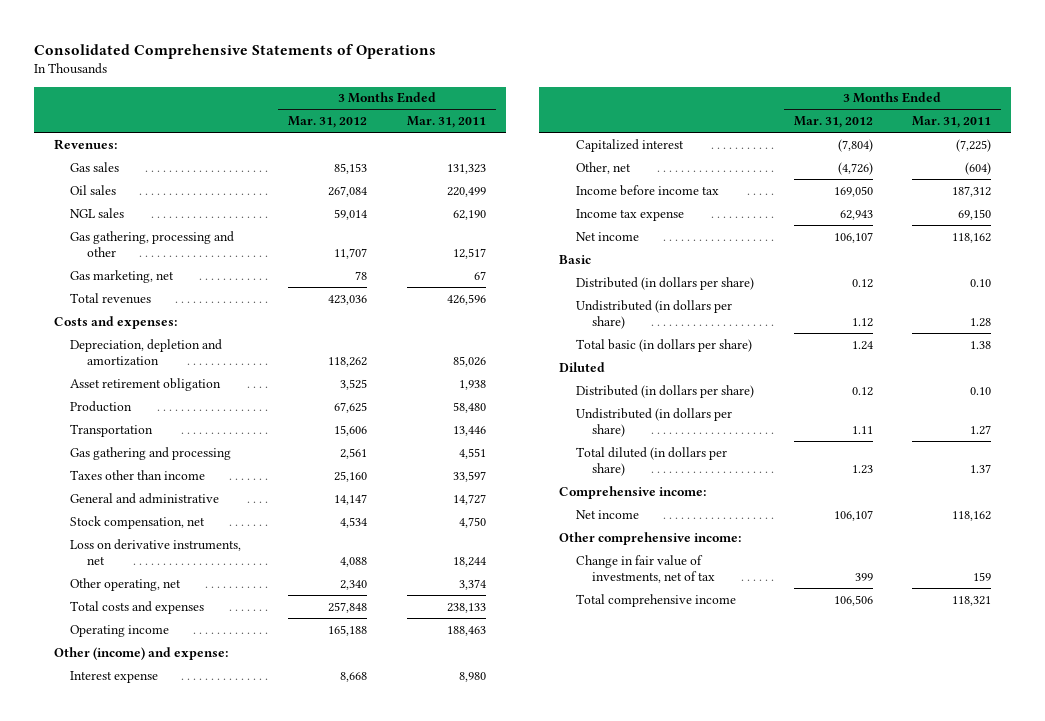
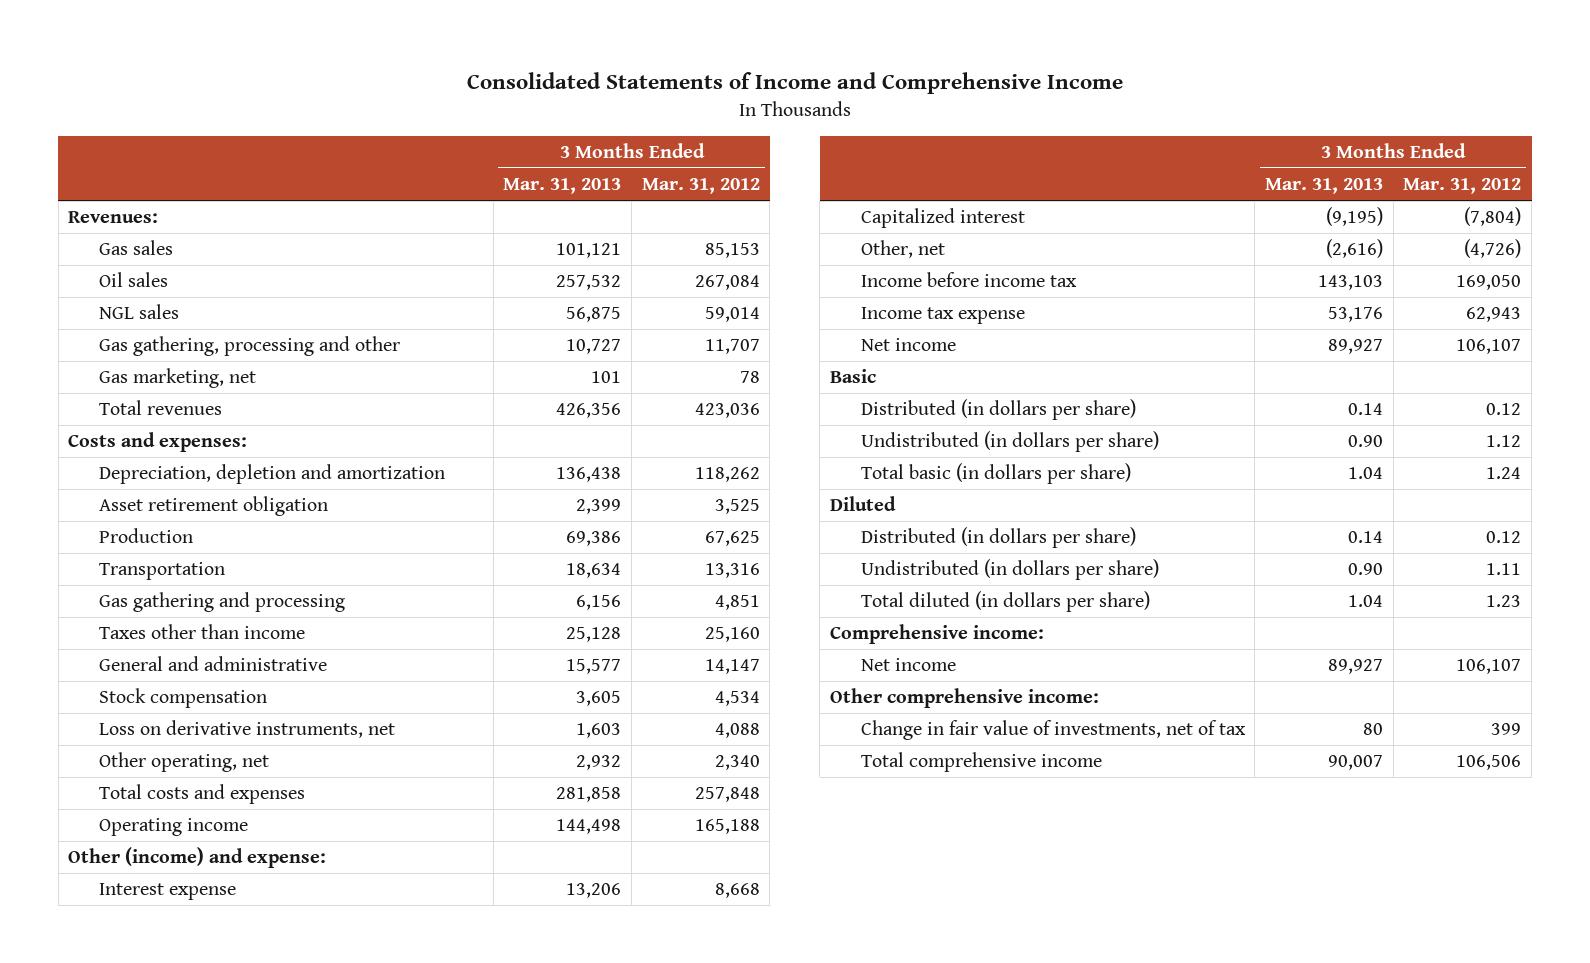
- Consolidated Comprehensive Statements of Operations
+ Consolidated Statements of Income and Comprehensive Income
- | 3 Months Ended Mar. 31, 2012 | 3 Months Ended Mar. 31, 2011
+ | 3 Months Ended Mar. 31, 2013 | 3 Months Ended Mar. 31, 2012
- Transportation | 15,606 | 13,446
- Gas gathering and processing | 2,561 | 4,551
+ Transportation | 18,634 | 13,316
+ Gas gathering and processing | 6,156 | 4,851
- Stock compensation, net | 4,534 | 4,750
+ Stock compensation | 3,605 | 4,534

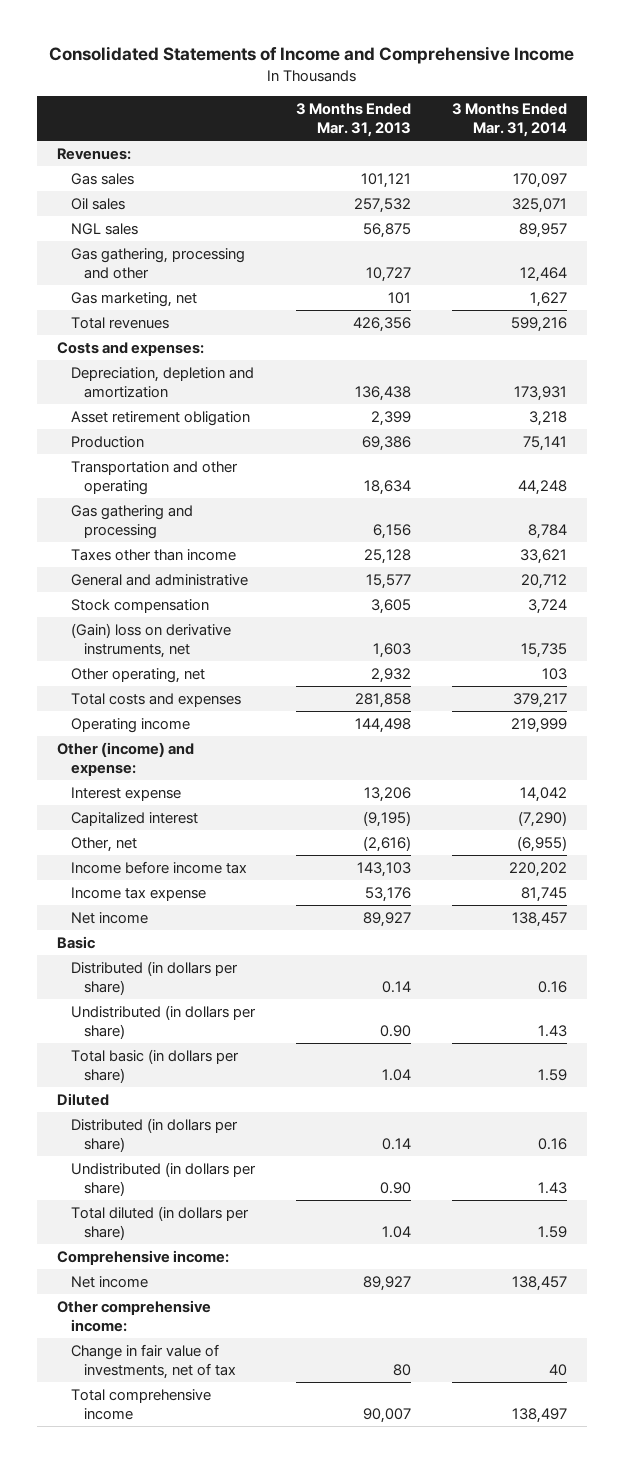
- | 3 Months Ended Mar. 31, 2013 | 3 Months Ended Mar. 31, 2012
+ | 3 Months Ended Mar. 31, 2013 | 3 Months Ended Mar. 31, 2014
- Transportation | 18,634 | 13,316
+ Transportation and other operating | 18,634 | 44,248
- Loss on derivative instruments, net | 1,603 | 4,088
+ (Gain) loss on derivative instruments, net | 1,603 | 15,735

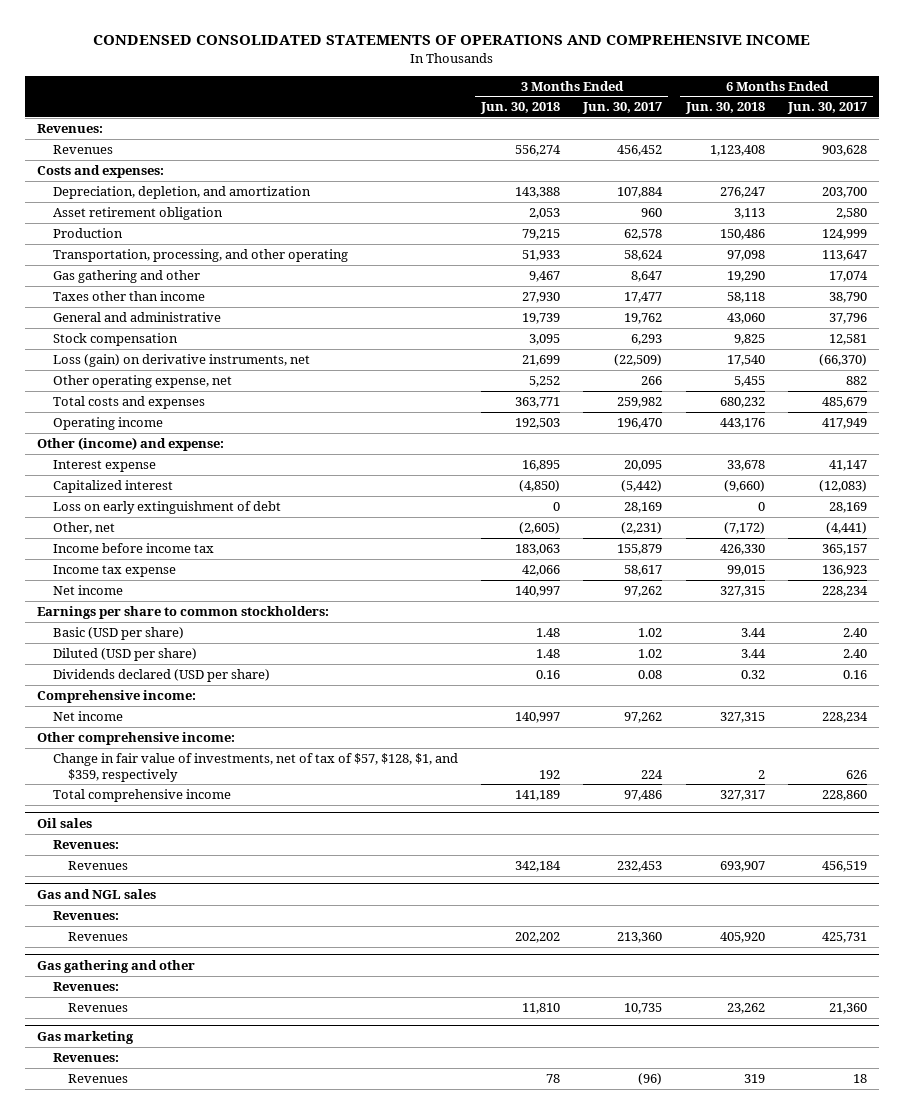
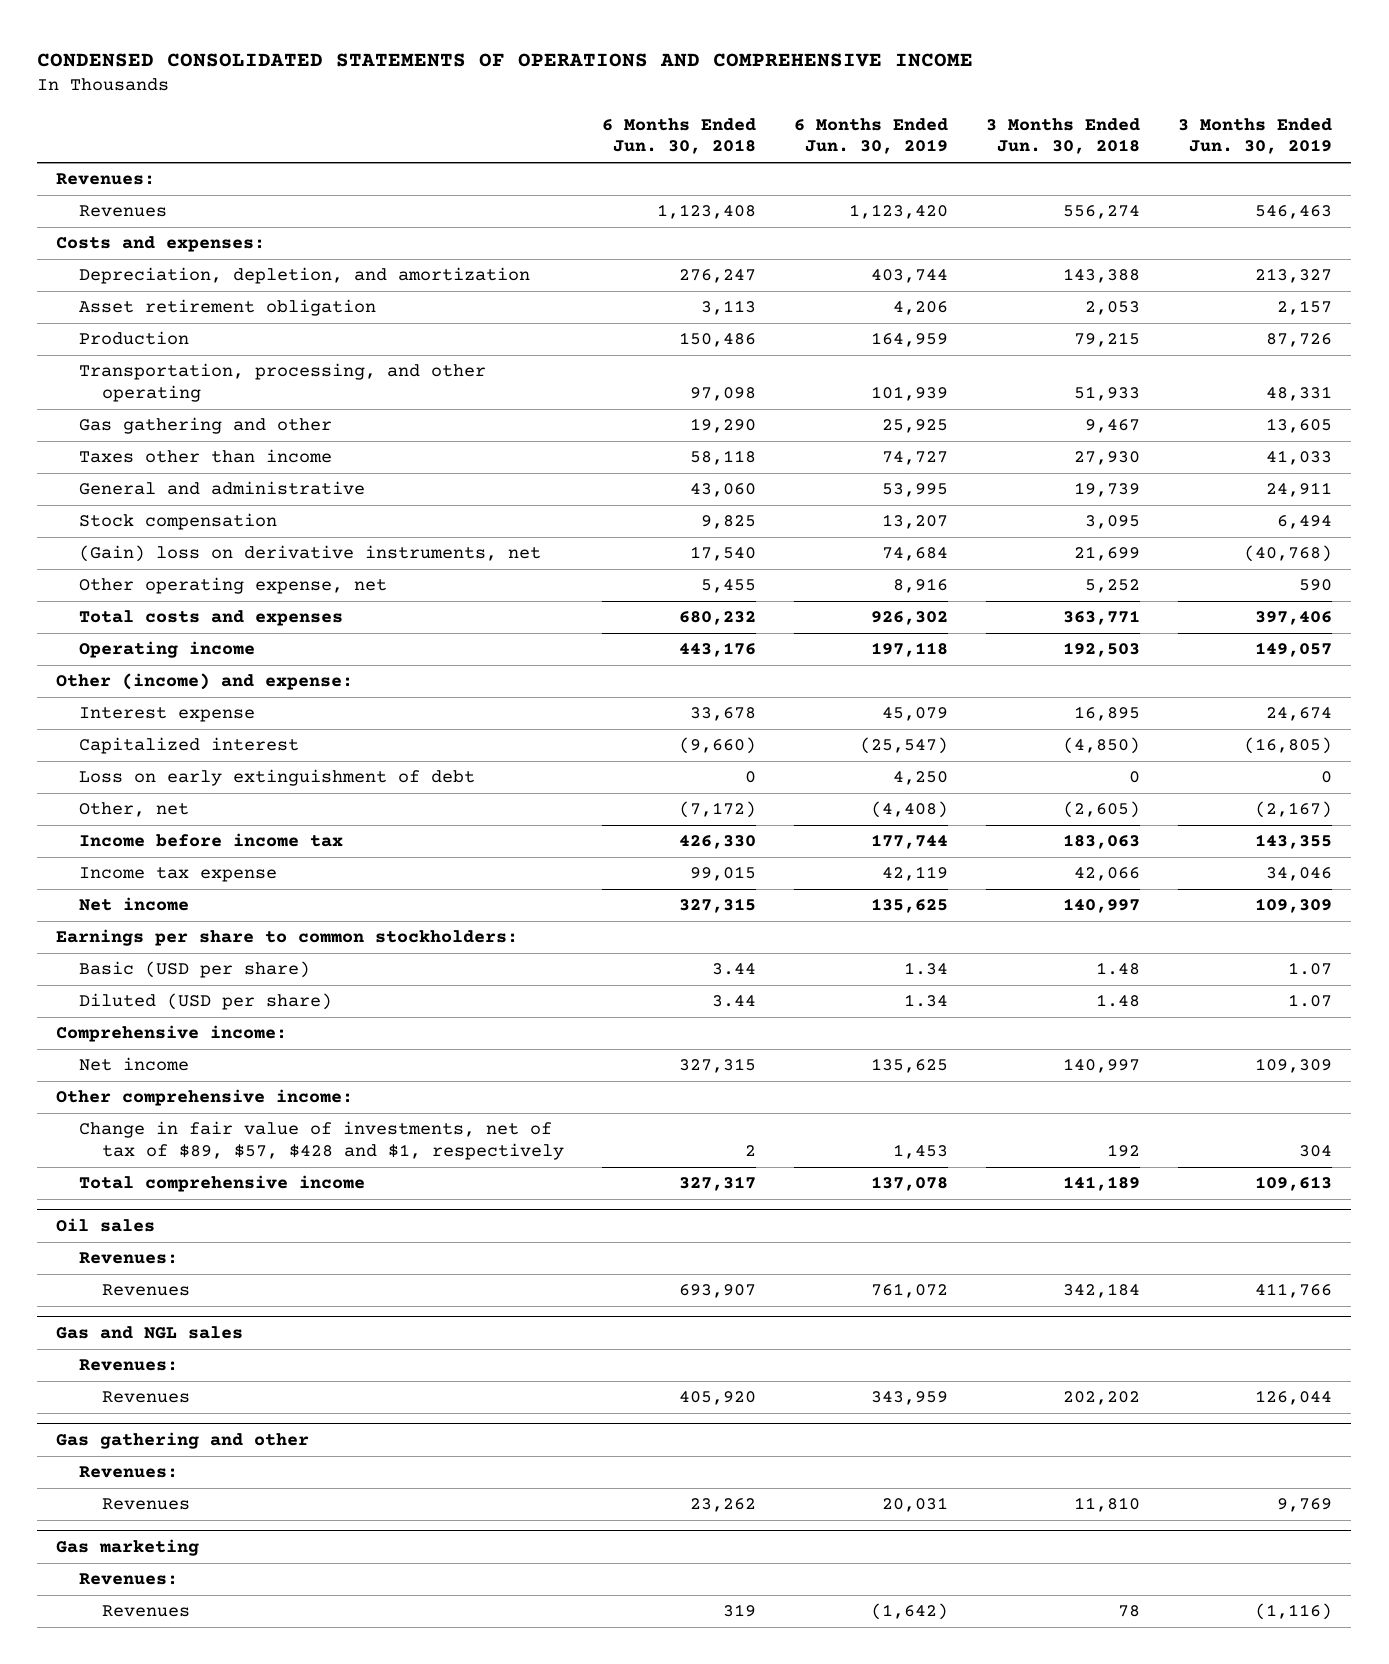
- | 3 Months Ended Jun. 30, 2018 | 3 Months Ended Jun. 30, 2017 | 6 Months Ended Jun. 30, 2018 | 6 Months Ended Jun. 30, 2017
+ | 6 Months Ended Jun. 30, 2018 | 6 Months Ended Jun. 30, 2019 | 3 Months Ended Jun. 30, 2018 | 3 Months Ended Jun. 30, 2019
- Loss (gain) on derivative instruments, net | 21,699 | (22,509) | 17,540 | (66,370)
+ (Gain) loss on derivative instruments, net | 17,540 | 74,684 | 21,699 | (40,768)
- Dividends declared (USD per share) | 0.16 | 0.08 | 0.32 | 0.16
- Change in fair value of investments, net of tax of $57, $128, $1, and $359, respectively | 192 | 224 | 2 | 626
+ Change in fair value of investments, net of tax of $89, $57, $428 and $1, respectively | 2 | 1,453 | 192 | 304

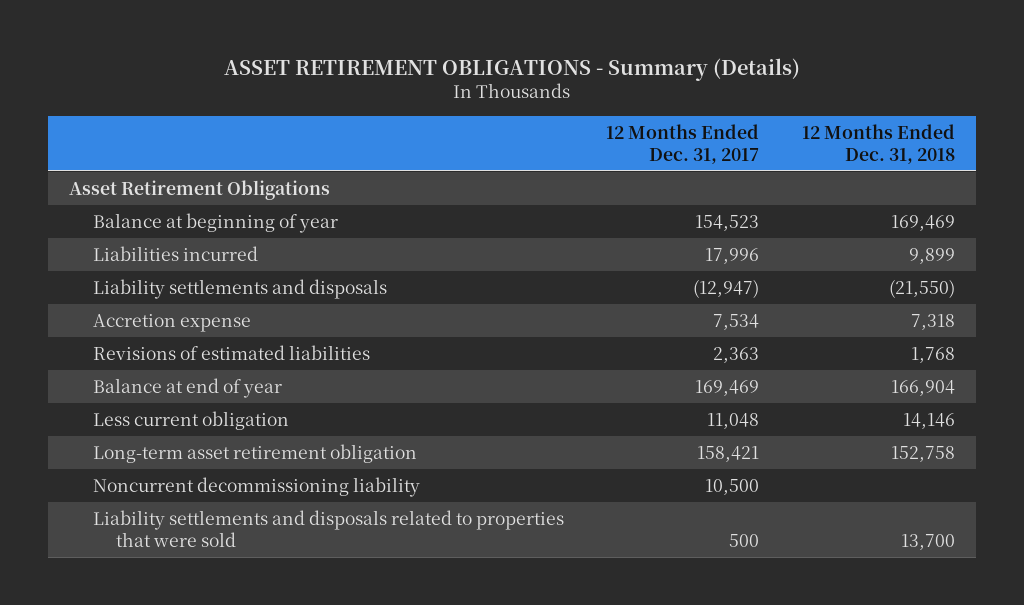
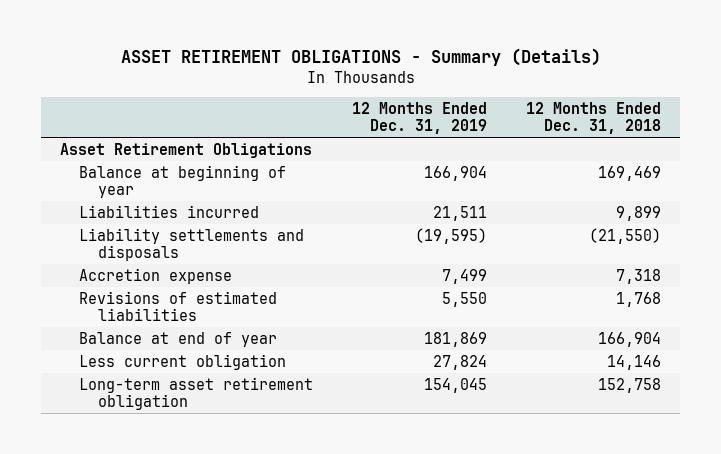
- | 12 Months Ended Dec. 31, 2017 | 12 Months Ended Dec. 31, 2018
+ | 12 Months Ended Dec. 31, 2019 | 12 Months Ended Dec. 31, 2018
- Noncurrent decommissioning liability | 10,500 |
- Liability settlements and disposals related to properties that were sold | 500 | 13,700

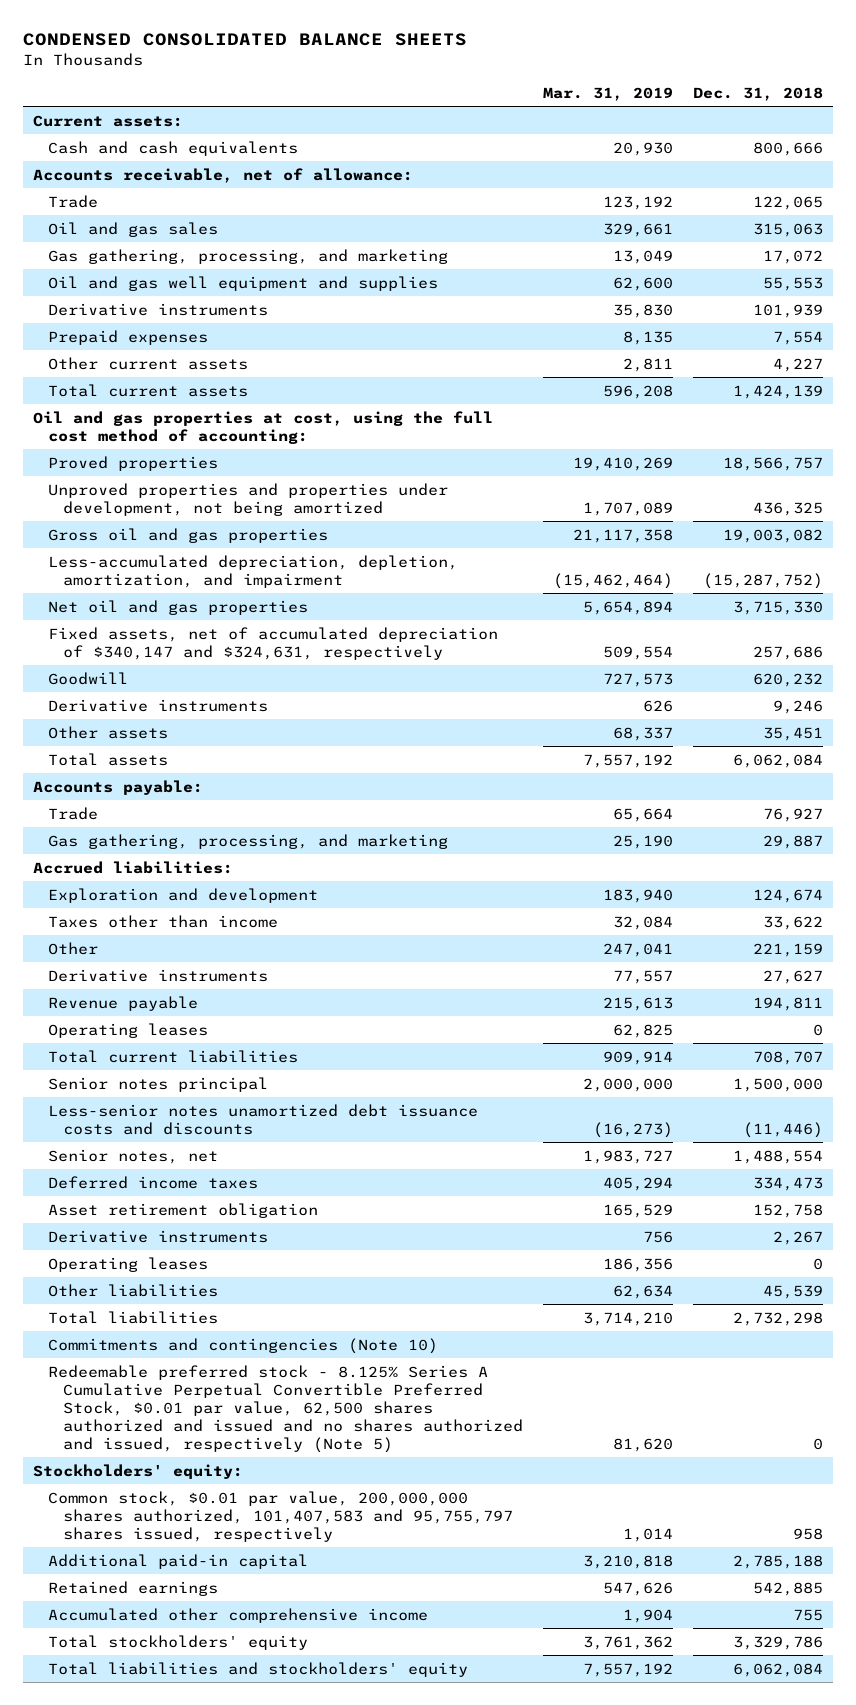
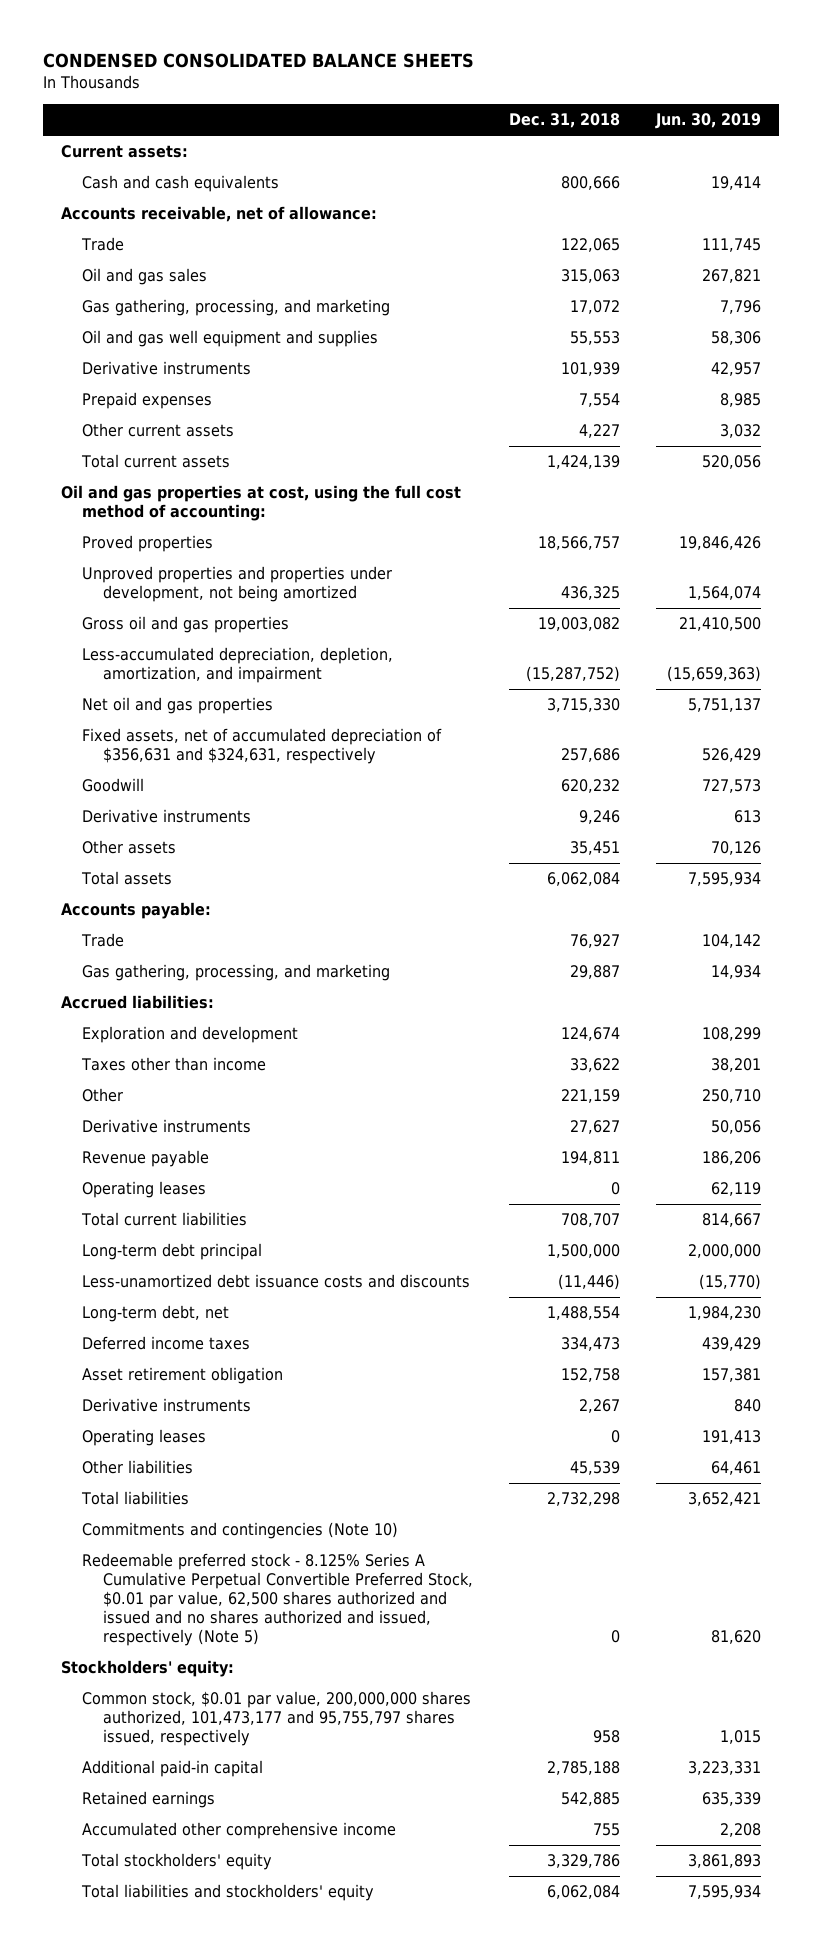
- | Mar. 31, 2019 | Dec. 31, 2018
+ | Dec. 31, 2018 | Jun. 30, 2019
- Fixed assets, net of accumulated depreciation of $340,147 and $324,631, respectively | 509,554 | 257,686
+ Fixed assets, net of accumulated depreciation of $356,631 and $324,631, respectively | 257,686 | 526,429
- Senior notes principal | 2,000,000 | 1,500,000
- Less-senior notes unamortized debt issuance costs and discounts | (16,273) | (11,446)
- Senior notes, net | 1,983,727 | 1,488,554
+ Long-term debt principal | 1,500,000 | 2,000,000
+ Less-unamortized debt issuance costs and discounts | (11,446) | (15,770)
+ Long-term debt, net | 1,488,554 | 1,984,230
- Common stock, $0.01 par value, 200,000,000 shares authorized, 101,407,583 and 95,755,797 shares issued, respectively | 1,014 | 958
+ Common stock, $0.01 par value, 200,000,000 shares authorized, 101,473,177 and 95,755,797 shares issued, respectively | 958 | 1,015

